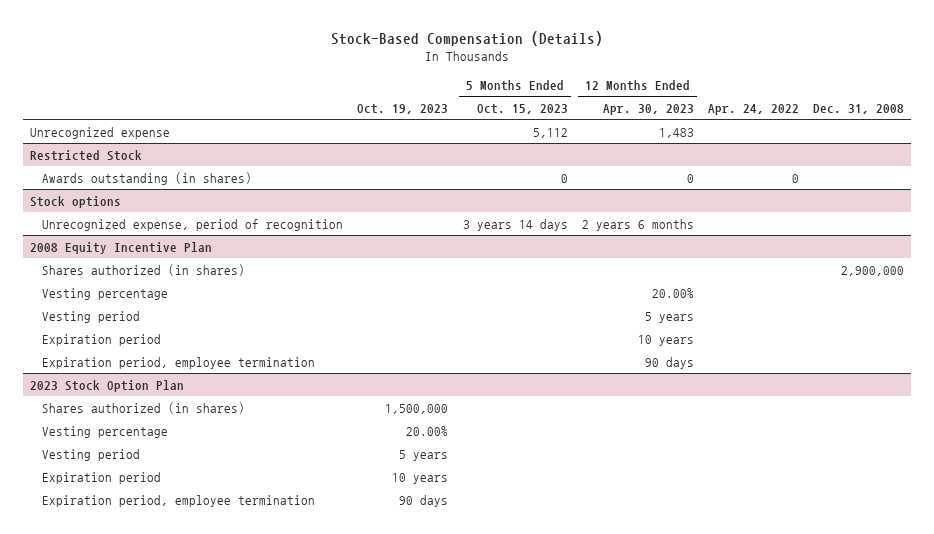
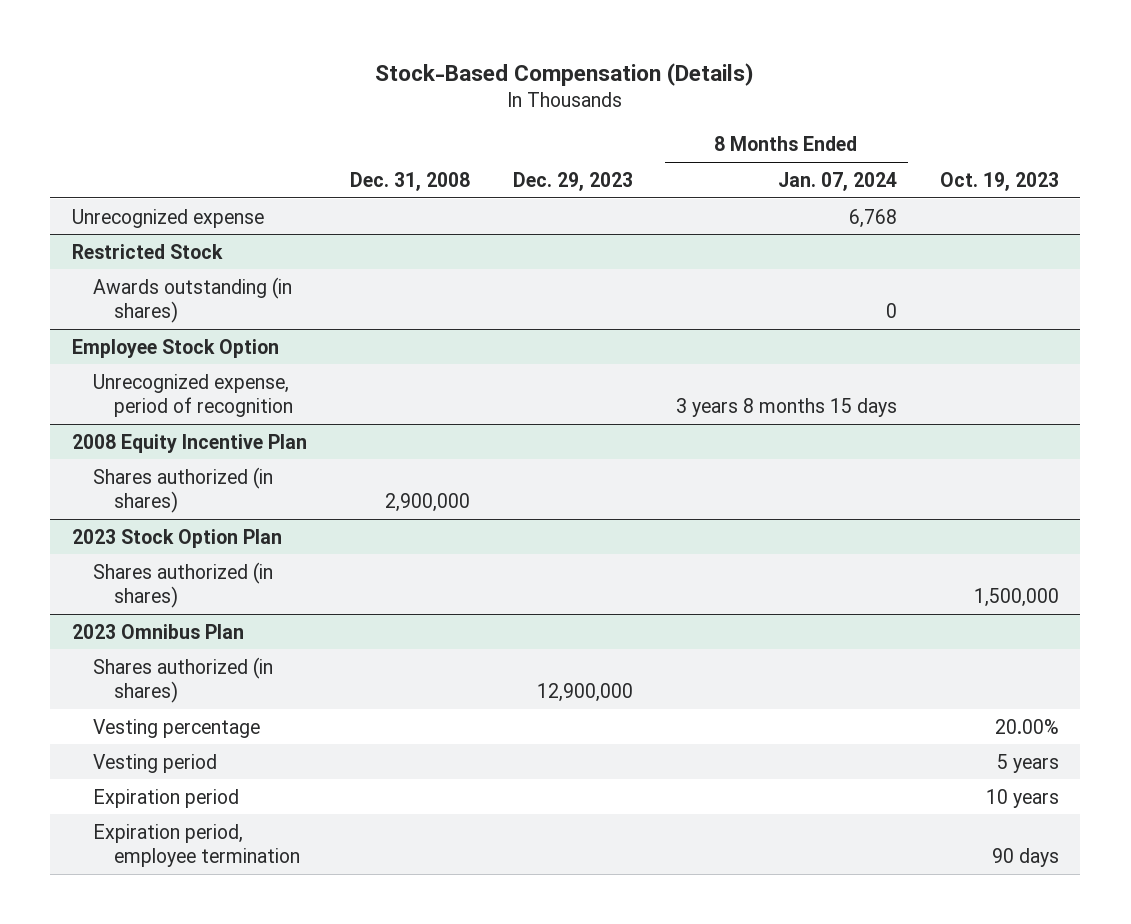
- | Oct. 19, 2023 | 5 Months Ended Oct. 15, 2023 | 12 Months Ended Apr. 30, 2023 | Apr. 24, 2022 | Dec. 31, 2008
+ | Dec. 31, 2008 | Dec. 29, 2023 | 8 Months Ended Jan. 07, 2024 | Oct. 19, 2023
- Stock options
+ Employee Stock Option
@ 2008 Equity Incentive Plan
- Vesting percentage | | | 20.00% | |
- Vesting period | | | 5 years | |
- Expiration period | | | 10 years | |
- Expiration period, employee termination | | | 90 days | |
@ 2023 Stock Option Plan
- Vesting percentage | 20.00% | | | |
- Vesting period | 5 years | | | |
- Expiration period | 10 years | | | |
- Expiration period, employee termination | 90 days | | | |
+ 2023 Omnibus Plan
+ Shares authorized (in shares) | | 12,900,000 | |
+ Vesting percentage | | | | 20.00%
+ Vesting period | | | | 5 years
+ Expiration period | | | | 10 years
+ Expiration period, employee termination | | | | 90 days

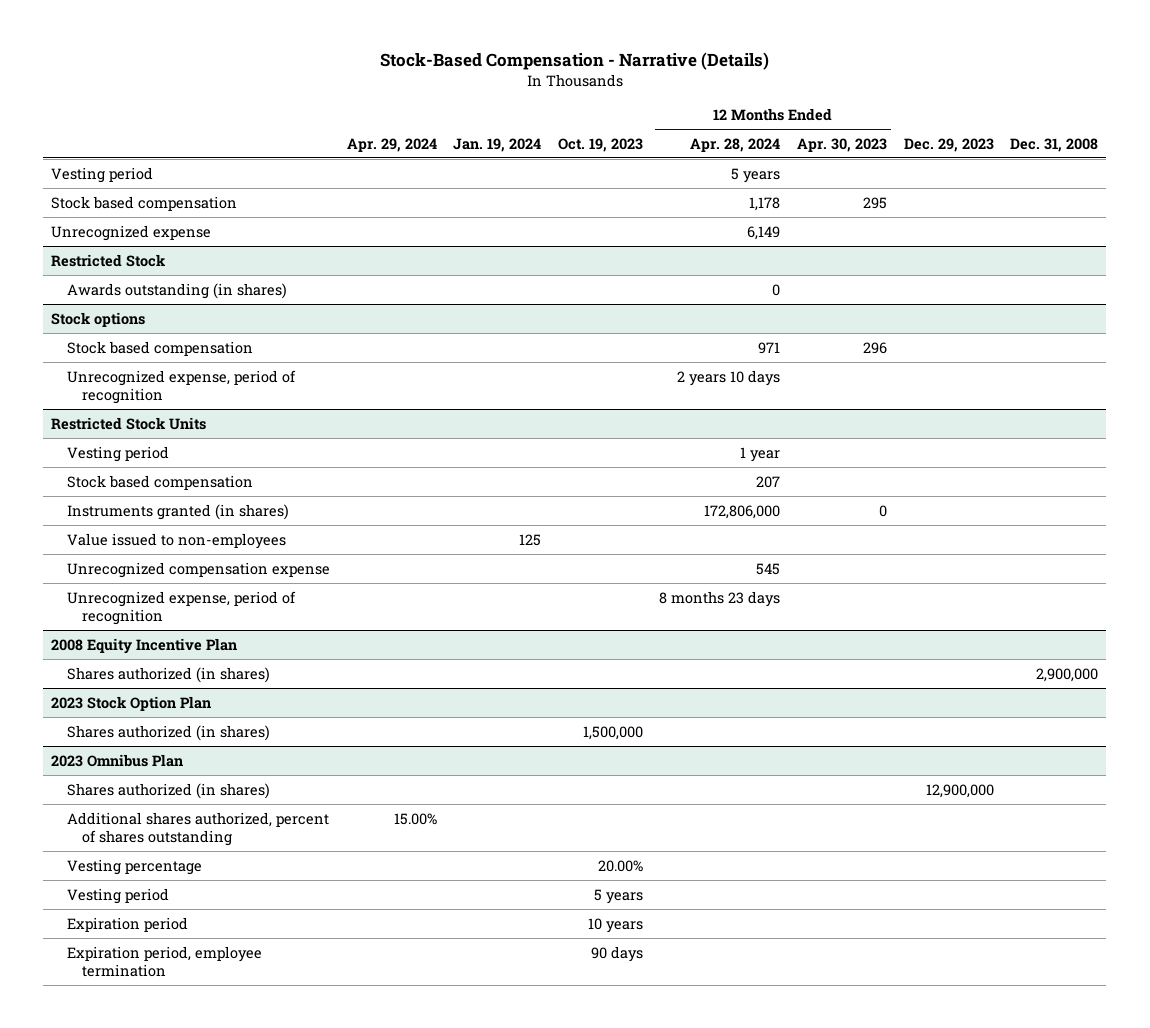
- Stock-Based Compensation (Details)
+ Stock-Based Compensation - Narrative (Details)
- | Dec. 31, 2008 | Dec. 29, 2023 | 8 Months Ended Jan. 07, 2024 | Oct. 19, 2023
+ | Apr. 29, 2024 | Jan. 19, 2024 | Oct. 19, 2023 | 12 Months Ended Apr. 28, 2024 | 12 Months Ended Apr. 30, 2023 | Dec. 29, 2023 | Dec. 31, 2008
+ Vesting period | | | | 5 years | | |
+ Stock based compensation | | | | 1,178 | 295 | |
- Employee Stock Option
+ Stock options
+ Stock based compensation | | | | 971 | 296 | |
+ Restricted Stock Units
+ Vesting period | | | | 1 year | | |
+ Stock based compensation | | | | 207 | | |
+ Instruments granted (in shares) | | | | 172,806,000 | 0 | |
+ Value issued to non-employees | | 125 | | | | |
+ Unrecognized compensation expense | | | | 545 | | |
+ Unrecognized expense, period of recognition | | | | 8 months 23 days | | |
@ 2023 Omnibus Plan
+ Additional shares authorized, percent of shares outstanding | 15.00% | | | | | |

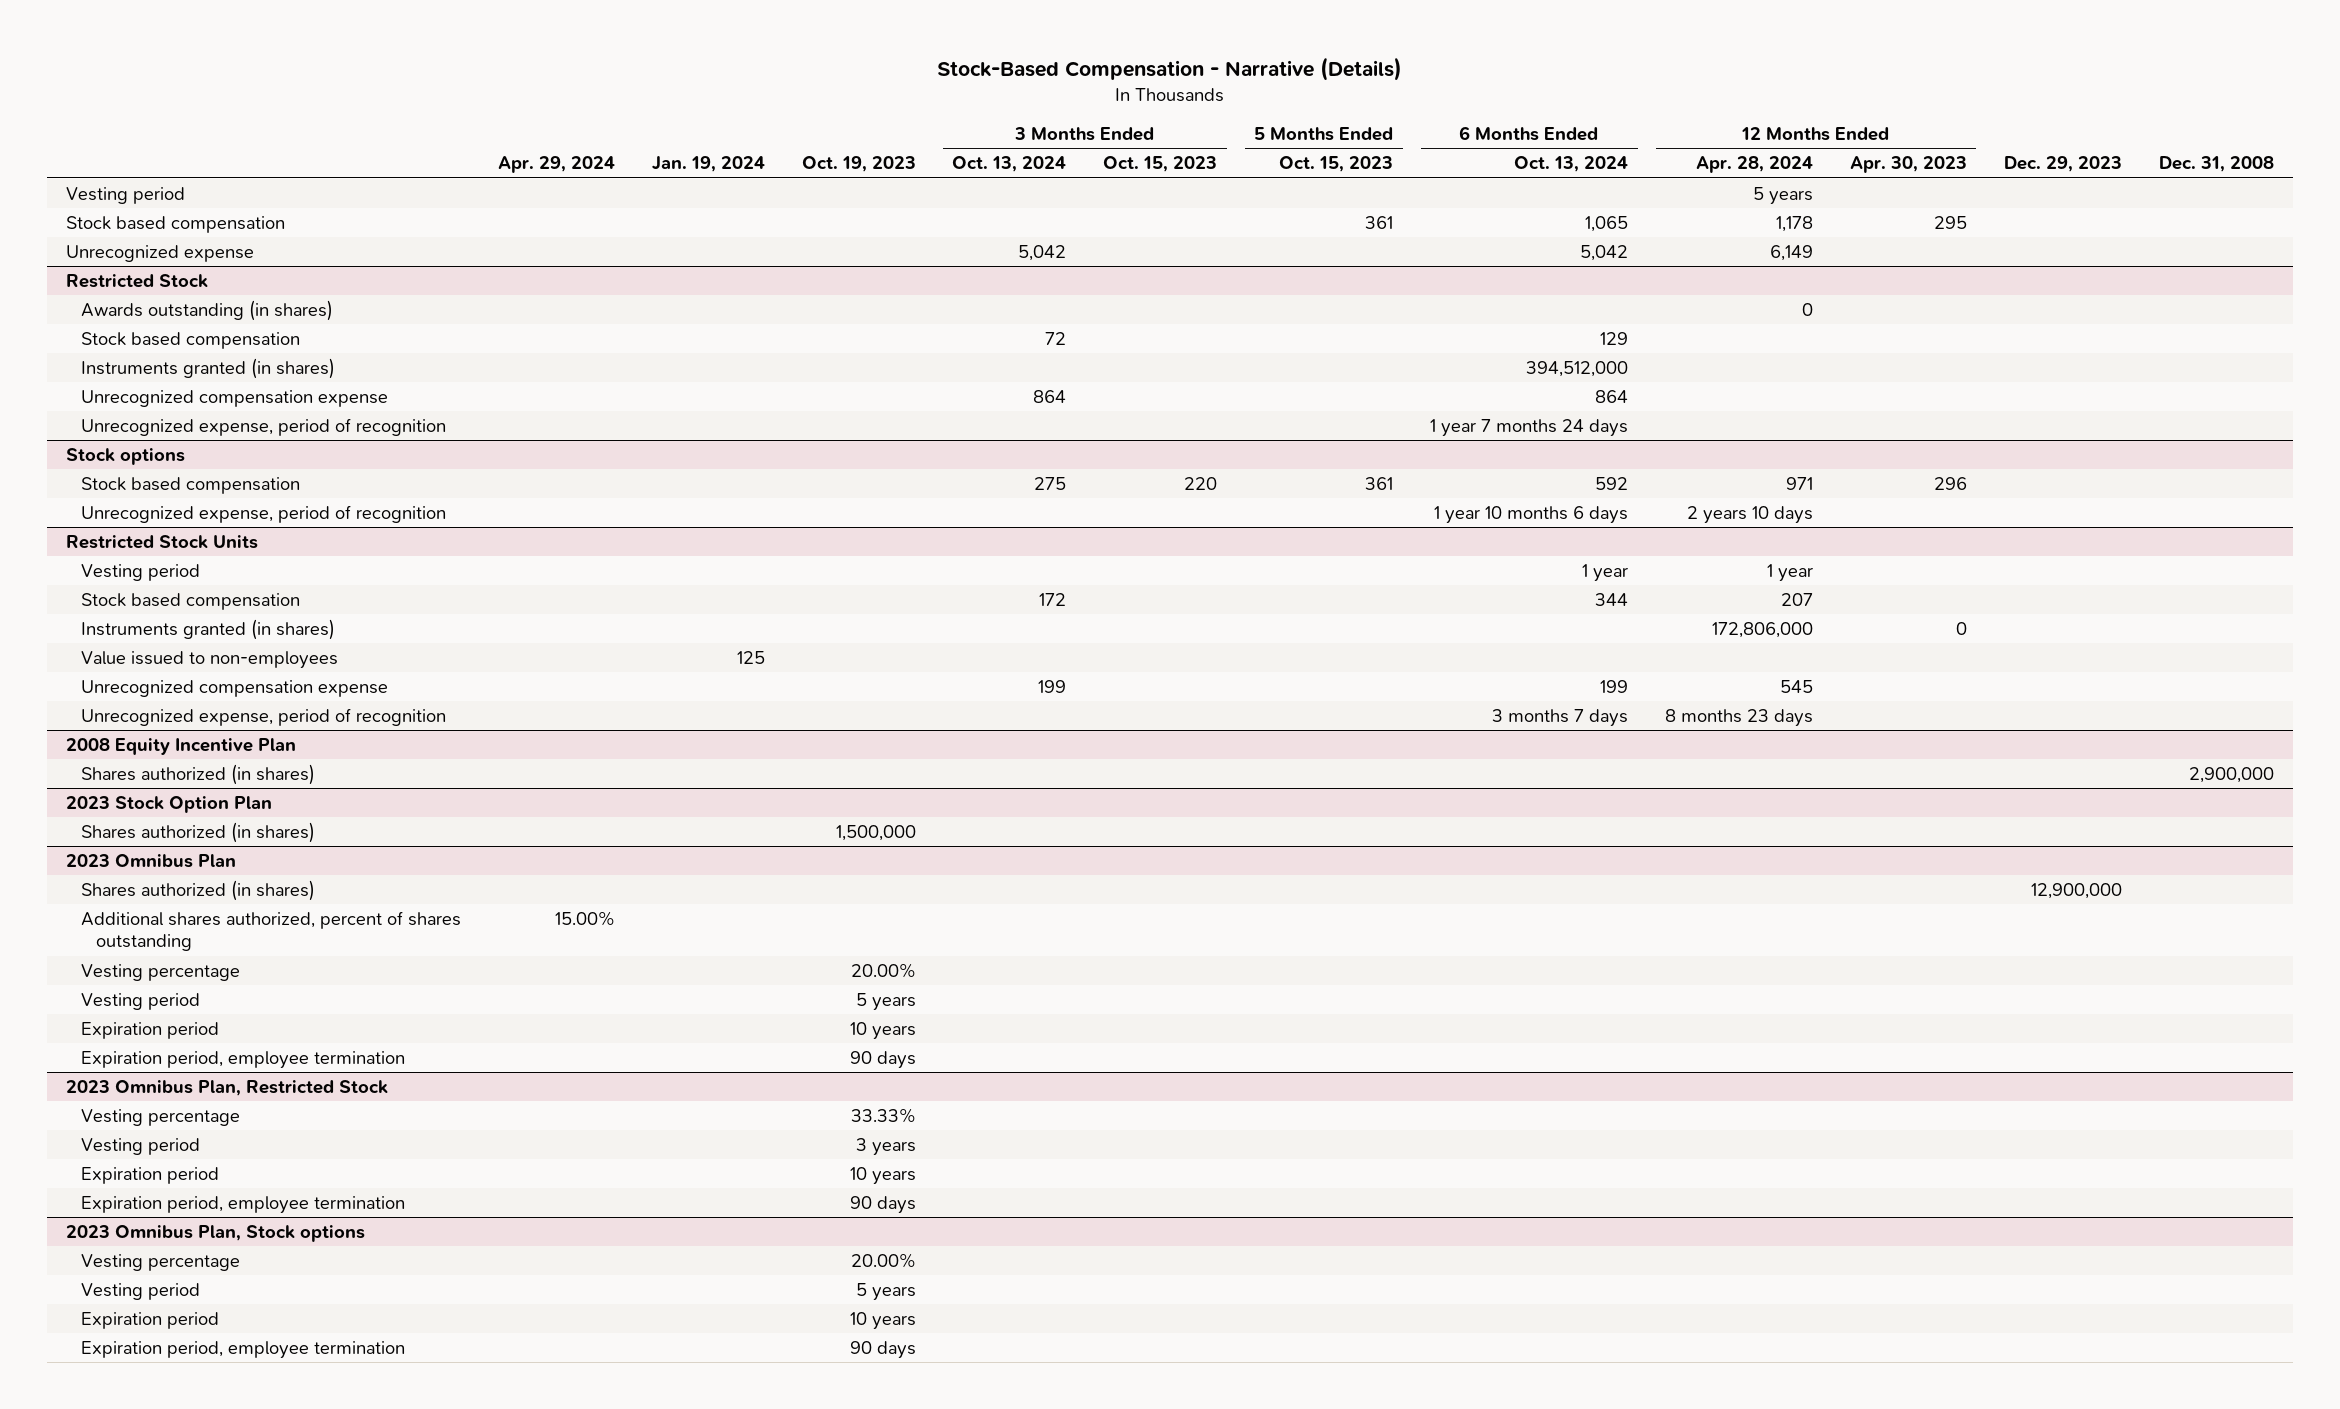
- | Apr. 29, 2024 | Jan. 19, 2024 | Oct. 19, 2023 | 12 Months Ended Apr. 28, 2024 | 12 Months Ended Apr. 30, 2023 | Dec. 29, 2023 | Dec. 31, 2008
+ | Apr. 29, 2024 | Jan. 19, 2024 | Oct. 19, 2023 | 3 Months Ended Oct. 13, 2024 | 3 Months Ended Oct. 15, 2023 | 5 Months Ended Oct. 15, 2023 | 6 Months Ended Oct. 13, 2024 | 12 Months Ended Apr. 28, 2024 | 12 Months Ended Apr. 30, 2023 | Dec. 29, 2023 | Dec. 31, 2008
@ Restricted Stock
+ Stock based compensation | | | | 72 | | | 129 | | | |
+ Instruments granted (in shares) | | | | | | | 394,512,000 | | | |
+ Unrecognized compensation expense | | | | 864 | | | 864 | | | |
+ Unrecognized expense, period of recognition | | | | | | | 1 year 7 months 24 days | | | |
+ 2023 Omnibus Plan, Restricted Stock
+ Vesting percentage | | | 33.33% | | | | | | | |
+ Vesting period | | | 3 years | | | | | | | |
+ Expiration period | | | 10 years | | | | | | | |
+ Expiration period, employee termination | | | 90 days | | | | | | | |
+ 2023 Omnibus Plan, Stock options
+ Vesting percentage | | | 20.00% | | | | | | | |
+ Vesting period | | | 5 years | | | | | | | |
+ Expiration period | | | 10 years | | | | | | | |
+ Expiration period, employee termination | | | 90 days | | | | | | | |

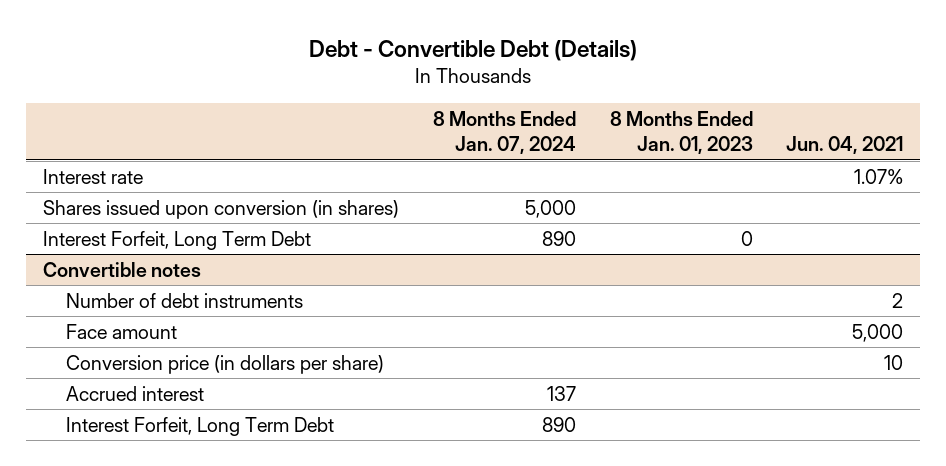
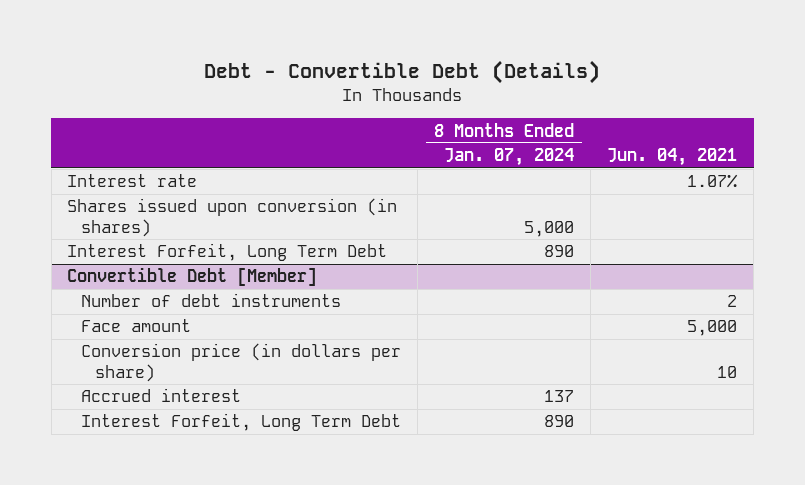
- | 8 Months Ended Jan. 07, 2024 | 8 Months Ended Jan. 01, 2023 | Jun. 04, 2021
+ | 8 Months Ended Jan. 07, 2024 | Jun. 04, 2021
- Convertible notes
+ Convertible Debt [Member]

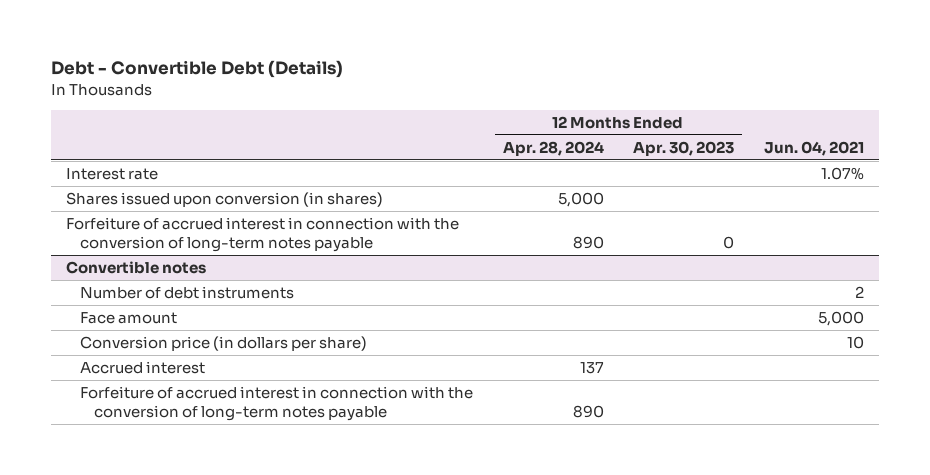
- | 8 Months Ended Jan. 07, 2024 | Jun. 04, 2021
+ | 12 Months Ended Apr. 28, 2024 | 12 Months Ended Apr. 30, 2023 | Jun. 04, 2021
- Interest Forfeit, Long Term Debt | 890 |
- Convertible Debt [Member]
+ Forfeiture of accrued interest in connection with the conversion of long-term notes payable | 890 | 0 |
+ Convertible notes
- Interest Forfeit, Long Term Debt | 890 |
+ Forfeiture of accrued interest in connection with the conversion of long-term notes payable | 890 | |

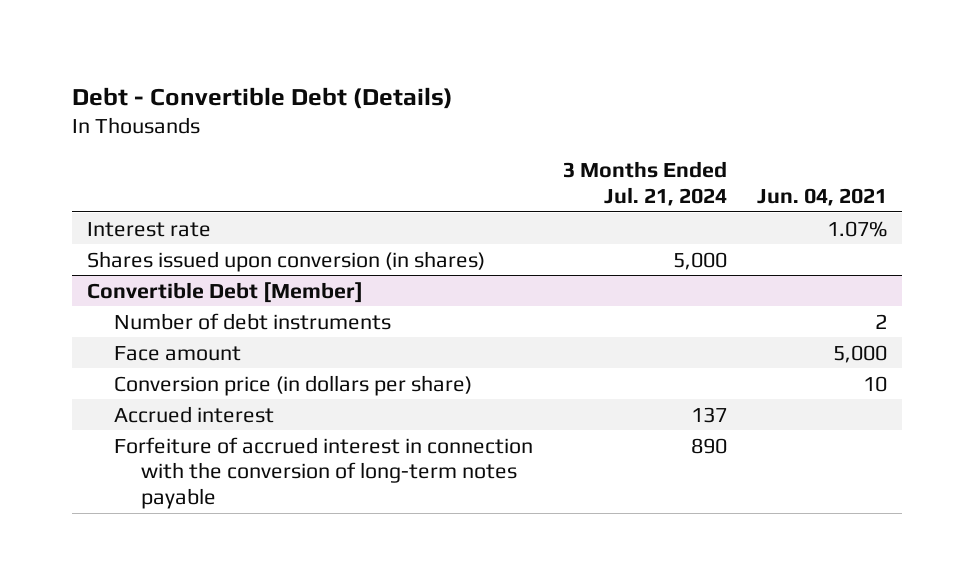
- | 12 Months Ended Apr. 28, 2024 | 12 Months Ended Apr. 30, 2023 | Jun. 04, 2021
+ | 3 Months Ended Jul. 21, 2024 | Jun. 04, 2021
- Forfeiture of accrued interest in connection with the conversion of long-term notes payable | 890 | 0 |
- Convertible notes
+ Convertible Debt [Member]

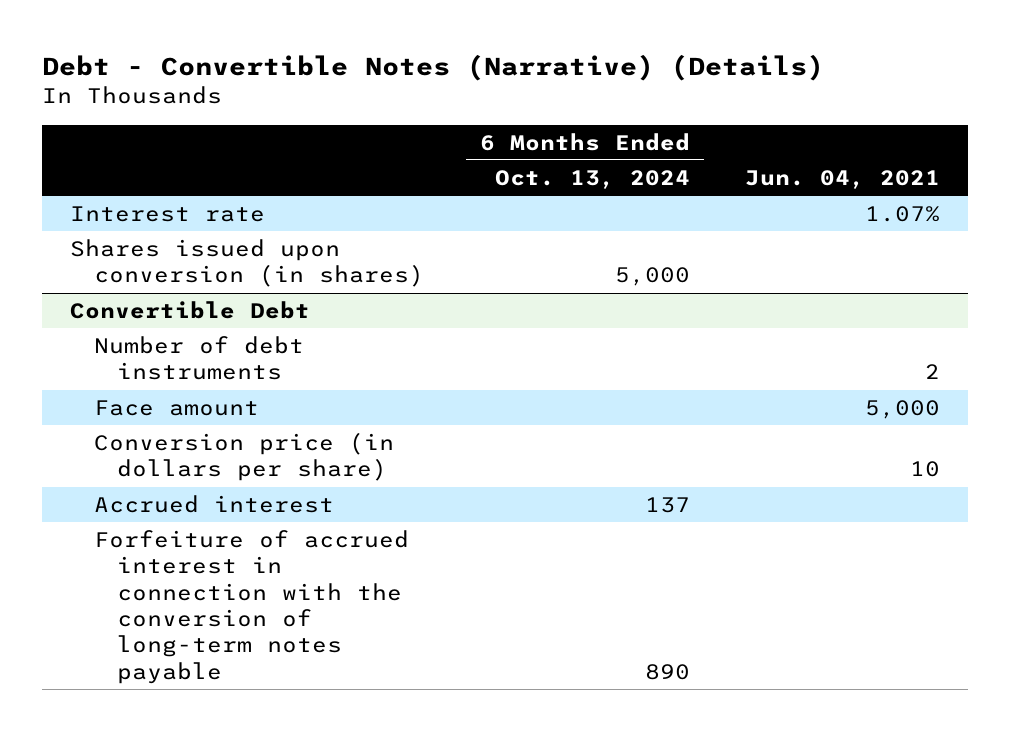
- Debt - Convertible Debt (Details)
+ Debt - Convertible Notes (Narrative) (Details)
- | 3 Months Ended Jul. 21, 2024 | Jun. 04, 2021
+ | 6 Months Ended Oct. 13, 2024 | Jun. 04, 2021
- Convertible Debt [Member]
+ Convertible Debt

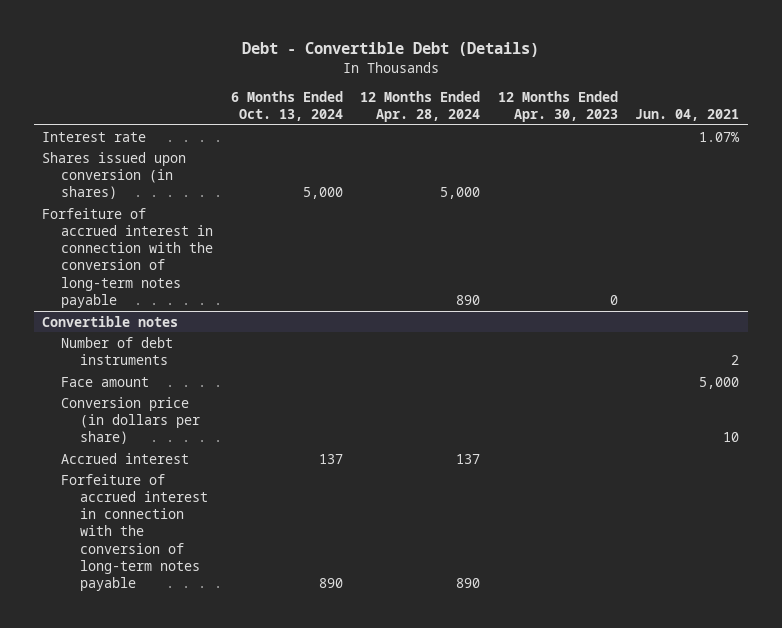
- Debt - Convertible Notes (Narrative) (Details)
+ Debt - Convertible Debt (Details)
- | 6 Months Ended Oct. 13, 2024 | Jun. 04, 2021
+ | 6 Months Ended Oct. 13, 2024 | 12 Months Ended Apr. 28, 2024 | 12 Months Ended Apr. 30, 2023 | Jun. 04, 2021
- Convertible Debt
+ Forfeiture of accrued interest in connection with the conversion of long-term notes payable | | 890 | 0 |
+ Convertible notes

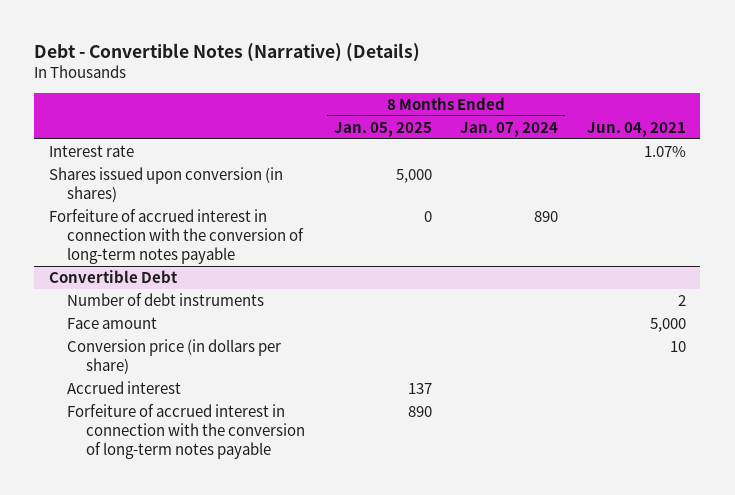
- Debt - Convertible Debt (Details)
+ Debt - Convertible Notes (Narrative) (Details)
- | 6 Months Ended Oct. 13, 2024 | 12 Months Ended Apr. 28, 2024 | 12 Months Ended Apr. 30, 2023 | Jun. 04, 2021
+ | 8 Months Ended Jan. 05, 2025 | 8 Months Ended Jan. 07, 2024 | Jun. 04, 2021
- Convertible notes
+ Convertible Debt

